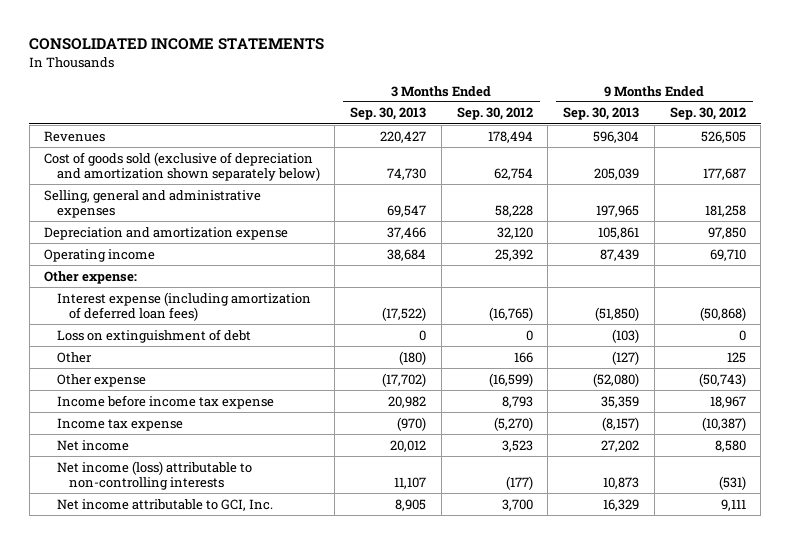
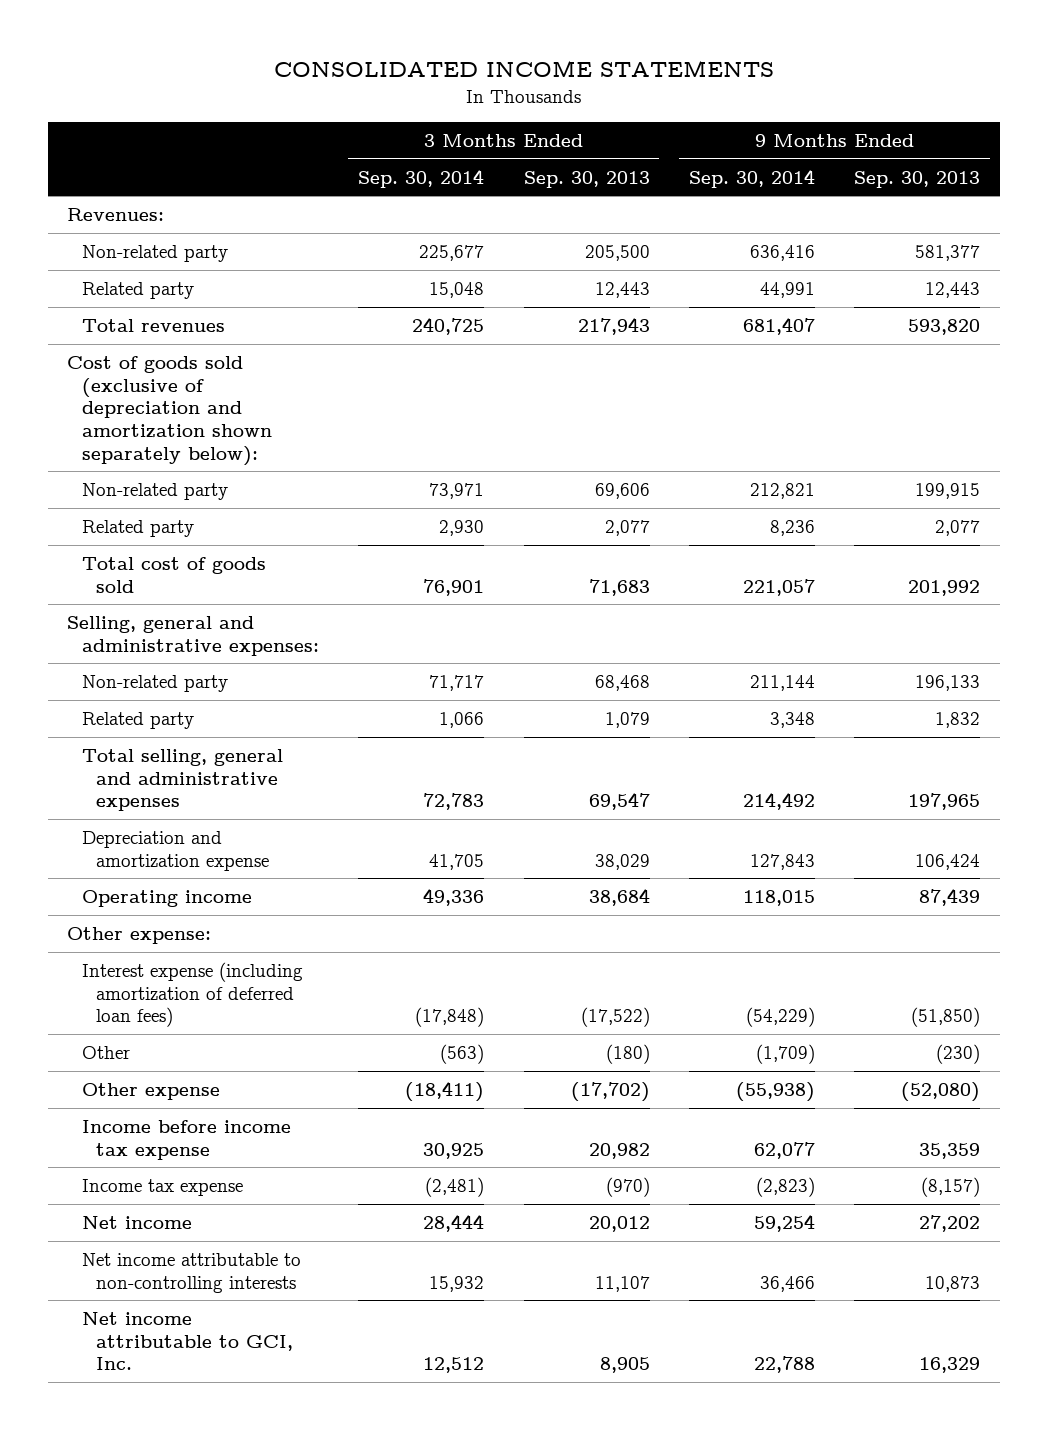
- | 3 Months Ended Sep. 30, 2013 | 3 Months Ended Sep. 30, 2012 | 9 Months Ended Sep. 30, 2013 | 9 Months Ended Sep. 30, 2012
+ | 3 Months Ended Sep. 30, 2014 | 3 Months Ended Sep. 30, 2013 | 9 Months Ended Sep. 30, 2014 | 9 Months Ended Sep. 30, 2013
- Revenues | 220,427 | 178,494 | 596,304 | 526,505
- Cost of goods sold (exclusive of depreciation and amortization shown separately below) | 74,730 | 62,754 | 205,039 | 177,687
- Selling, general and administrative expenses | 69,547 | 58,228 | 197,965 | 181,258
- Depreciation and amortization expense | 37,466 | 32,120 | 105,861 | 97,850
+ Revenues:
+ Non-related party | 225,677 | 205,500 | 636,416 | 581,377
+ Related party | 15,048 | 12,443 | 44,991 | 12,443
+ Total revenues | 240,725 | 217,943 | 681,407 | 593,820
+ Cost of goods sold (exclusive of depreciation and amortization shown separately below):
+ Non-related party | 73,971 | 69,606 | 212,821 | 199,915
+ Related party | 2,930 | 2,077 | 8,236 | 2,077
+ Total cost of goods sold | 76,901 | 71,683 | 221,057 | 201,992
+ Selling, general and administrative expenses:
+ Non-related party | 71,717 | 68,468 | 211,144 | 196,133
+ Related party | 1,066 | 1,079 | 3,348 | 1,832
+ Total selling, general and administrative expenses | 72,783 | 69,547 | 214,492 | 197,965
+ Depreciation and amortization expense | 41,705 | 38,029 | 127,843 | 106,424
- Loss on extinguishment of debt | 0 | 0 | (103) | 0
- Other | (180) | 166 | (127) | 125
+ Other | (563) | (180) | (1,709) | (230)
- Net income (loss) attributable to non-controlling interests | 11,107 | (177) | 10,873 | (531)
+ Net income attributable to non-controlling interests | 15,932 | 11,107 | 36,466 | 10,873

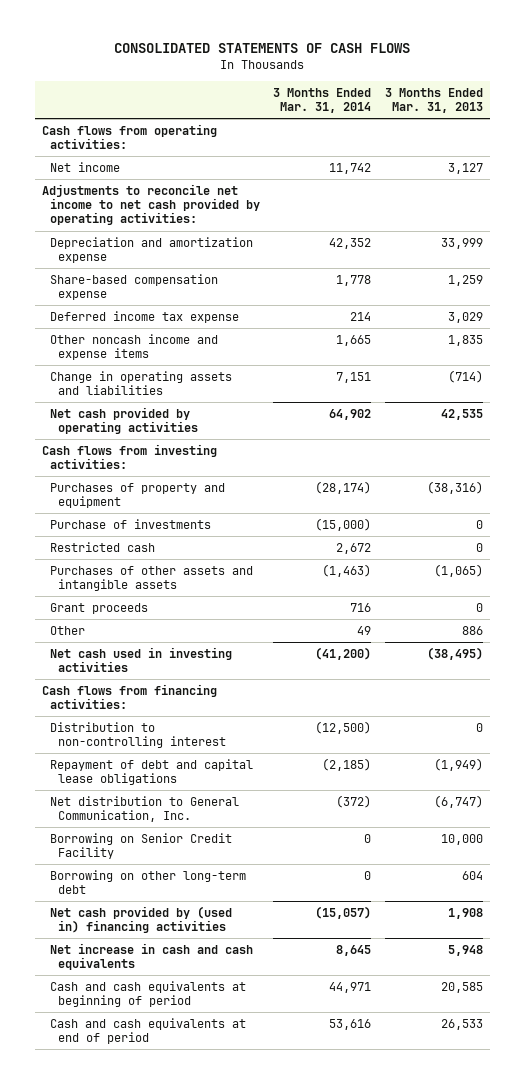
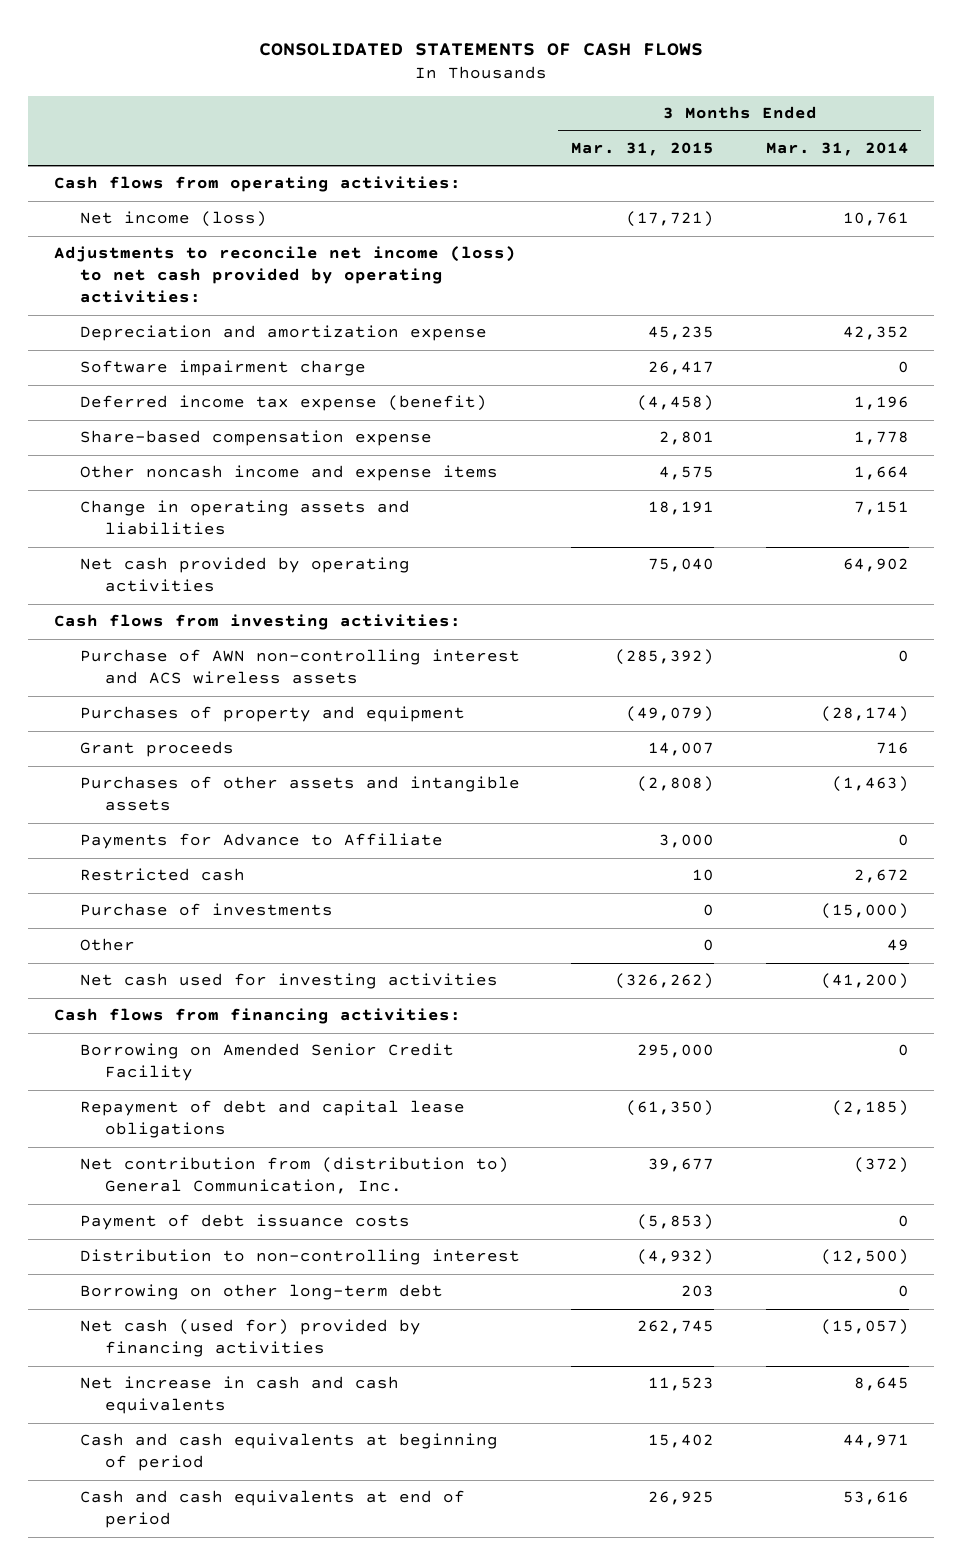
- | 3 Months Ended Mar. 31, 2014 | 3 Months Ended Mar. 31, 2013
+ | 3 Months Ended Mar. 31, 2015 | 3 Months Ended Mar. 31, 2014
- Net income | 11,742 | 3,127
- Adjustments to reconcile net income to net cash provided by operating activities:
+ Net income (loss) | (17,721) | 10,761
+ Adjustments to reconcile net income (loss) to net cash provided by operating activities:
+ Software impairment charge | 26,417 | 0
+ Deferred income tax expense (benefit) | (4,458) | 1,196
- Deferred income tax expense | 214 | 3,029
- Other noncash income and expense items | 1,665 | 1,835
+ Other noncash income and expense items | 4,575 | 1,664
+ Purchase of AWN non-controlling interest and ACS wireless assets | (285,392) | 0
moved down: Purchases of other assets and intangible assets | (2,808) | (1,463)
+ Payments for Advance to Affiliate | 3,000 | 0
moved down: Restricted cash | 10 | 2,672
moved down: Purchase of investments | 0 | (15,000)
- Net cash used in investing activities | (41,200) | (38,495)
+ Net cash used for investing activities | (326,262) | (41,200)
+ Borrowing on Amended Senior Credit Facility | 295,000 | 0
- Net distribution to General Communication, Inc. | (372) | (6,747)
- Borrowing on Senior Credit Facility | 0 | 10,000
+ Net contribution from (distribution to) General Communication, Inc. | 39,677 | (372)
+ Payment of debt issuance costs | (5,853) | 0
moved down: Distribution to non-controlling interest | (4,932) | (12,500)
- Net cash provided by (used in) financing activities | (15,057) | 1,908
+ Net cash (used for) provided by financing activities | 262,745 | (15,057)

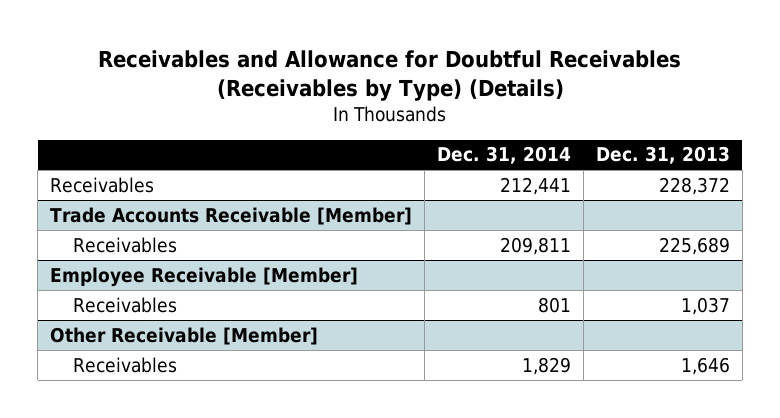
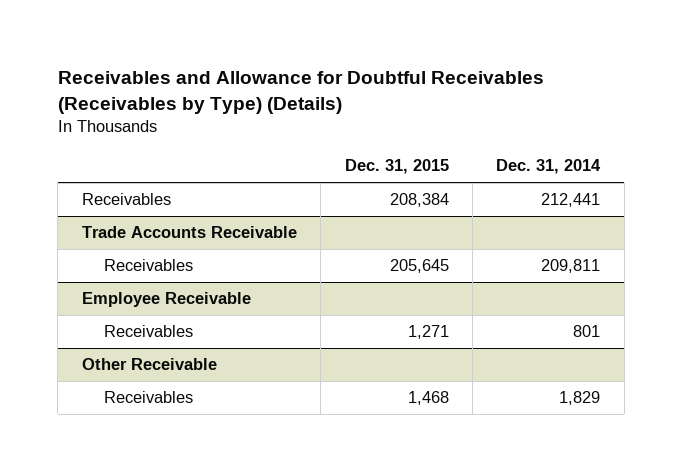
- | Dec. 31, 2014 | Dec. 31, 2013
+ | Dec. 31, 2015 | Dec. 31, 2014
- Trade Accounts Receivable [Member]
+ Trade Accounts Receivable
- Employee Receivable [Member]
+ Employee Receivable
- Other Receivable [Member]
+ Other Receivable

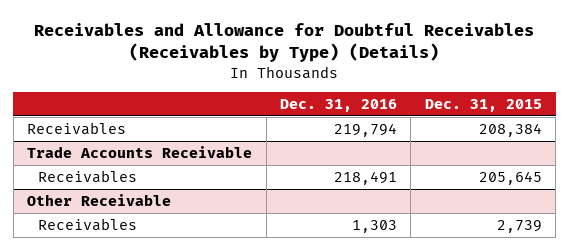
- | Dec. 31, 2015 | Dec. 31, 2014
+ | Dec. 31, 2016 | Dec. 31, 2015
- Employee Receivable
- Receivables | 1,271 | 801
@ Other Receivable
- Receivables | 1,468 | 1,829
+ Receivables | 1,303 | 2,739

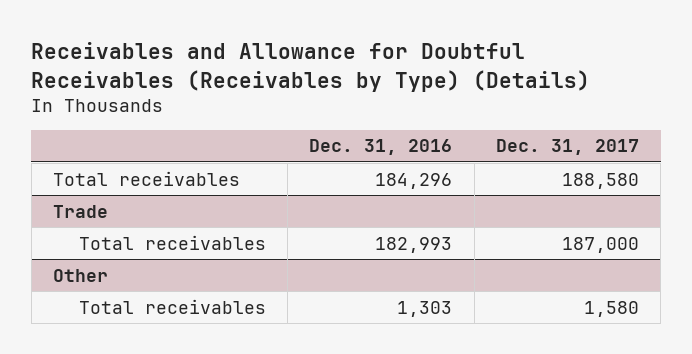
- | Dec. 31, 2016 | Dec. 31, 2015
+ | Dec. 31, 2016 | Dec. 31, 2017
- Receivables | 219,794 | 208,384
- Trade Accounts Receivable
- Receivables | 218,491 | 205,645
- Other Receivable
- Receivables | 1,303 | 2,739
+ Total receivables | 184,296 | 188,580
+ Trade
+ Total receivables | 182,993 | 187,000
+ Other
+ Total receivables | 1,303 | 1,580

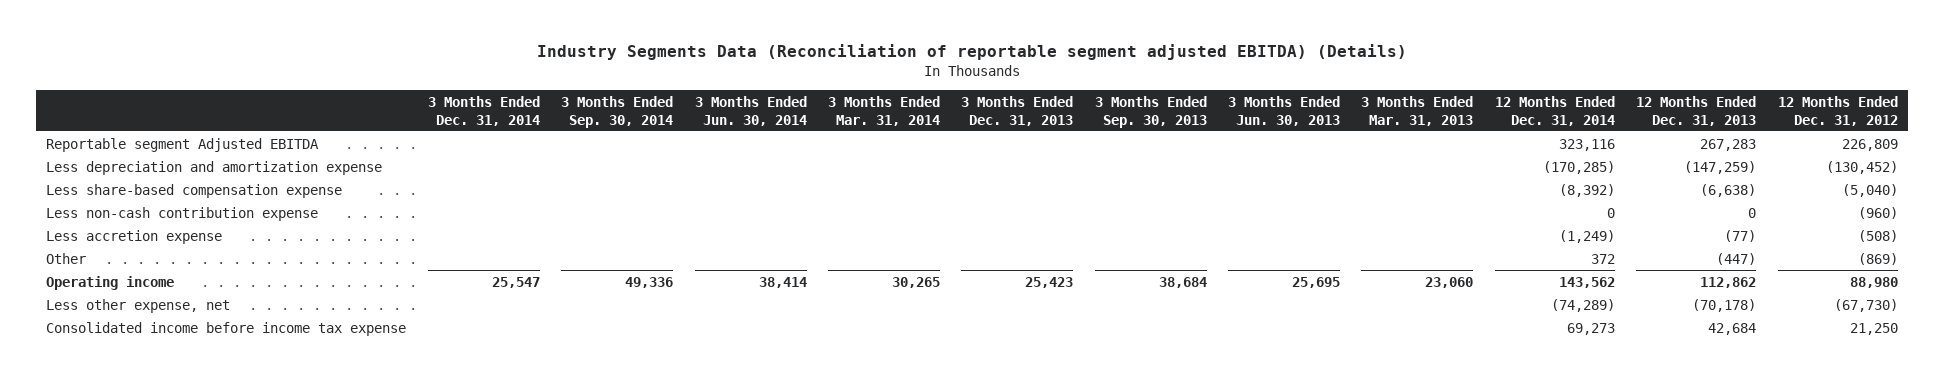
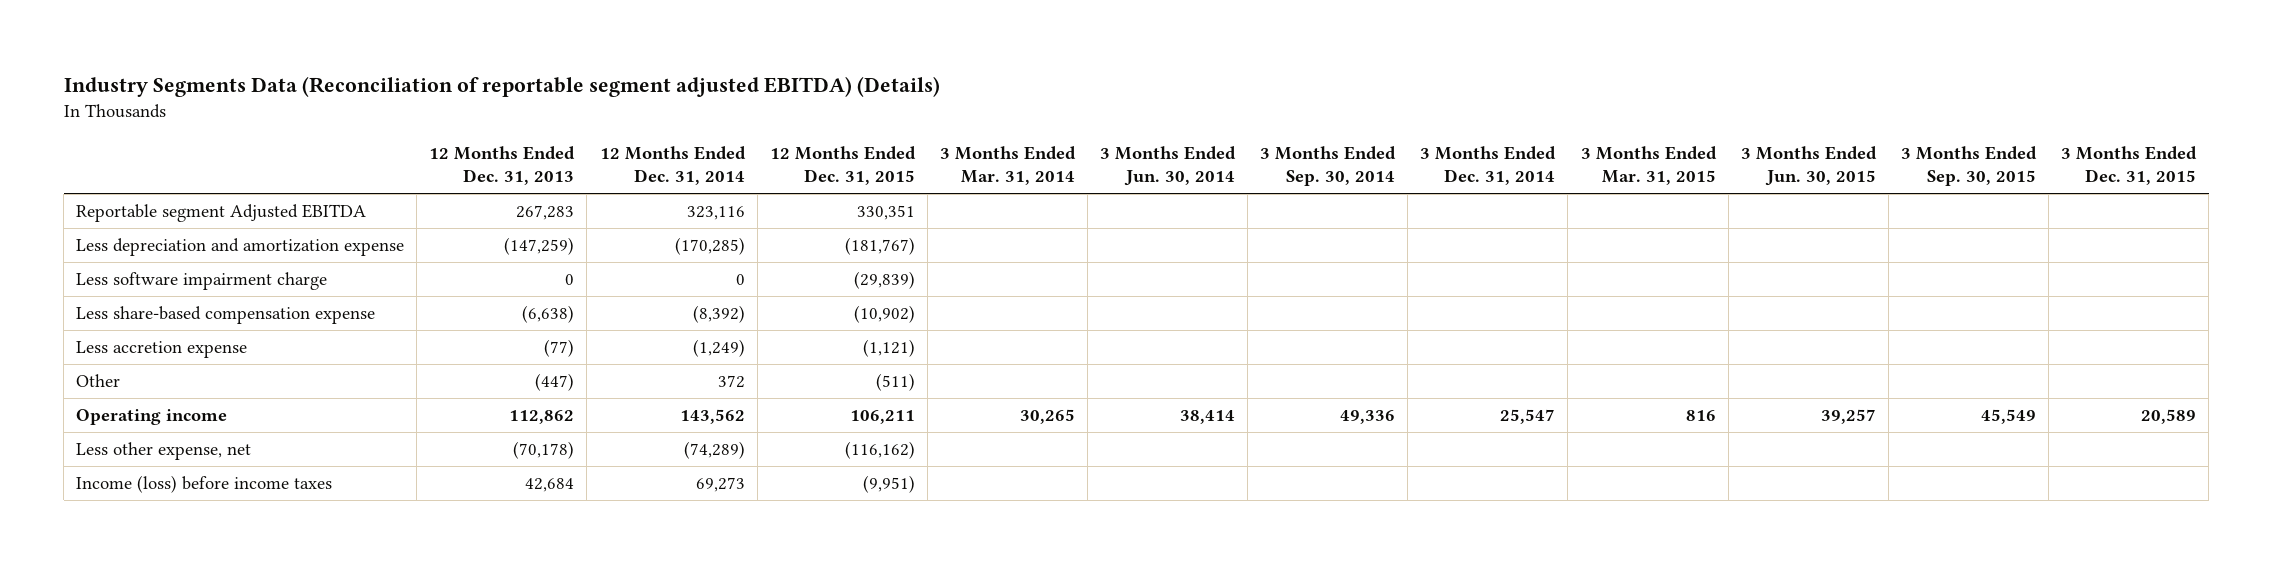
- | 3 Months Ended Dec. 31, 2014 | 3 Months Ended Sep. 30, 2014 | 3 Months Ended Jun. 30, 2014 | 3 Months Ended Mar. 31, 2014 | 3 Months Ended Dec. 31, 2013 | 3 Months Ended Sep. 30, 2013 | 3 Months Ended Jun. 30, 2013 | 3 Months Ended Mar. 31, 2013 | 12 Months Ended Dec. 31, 2014 | 12 Months Ended Dec. 31, 2013 | 12 Months Ended Dec. 31, 2012
+ | 12 Months Ended Dec. 31, 2013 | 12 Months Ended Dec. 31, 2014 | 12 Months Ended Dec. 31, 2015 | 3 Months Ended Mar. 31, 2014 | 3 Months Ended Jun. 30, 2014 | 3 Months Ended Sep. 30, 2014 | 3 Months Ended Dec. 31, 2014 | 3 Months Ended Mar. 31, 2015 | 3 Months Ended Jun. 30, 2015 | 3 Months Ended Sep. 30, 2015 | 3 Months Ended Dec. 31, 2015
+ Less software impairment charge | 0 | 0 | (29,839) | | | | | | | |
- Less non-cash contribution expense | | | | | | | | | 0 | 0 | (960)
- Consolidated income before income tax expense | | | | | | | | | 69,273 | 42,684 | 21,250
+ Income (loss) before income taxes | 42,684 | 69,273 | (9,951) | | | | | | | |

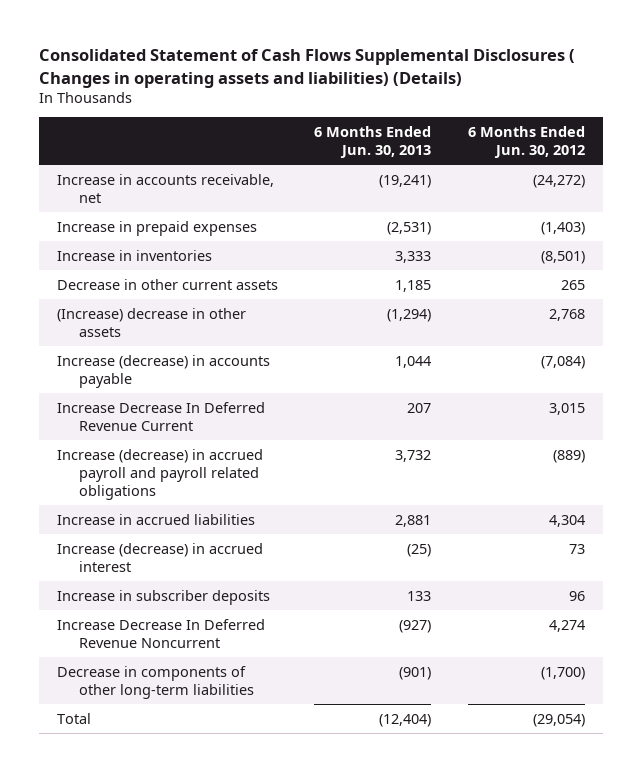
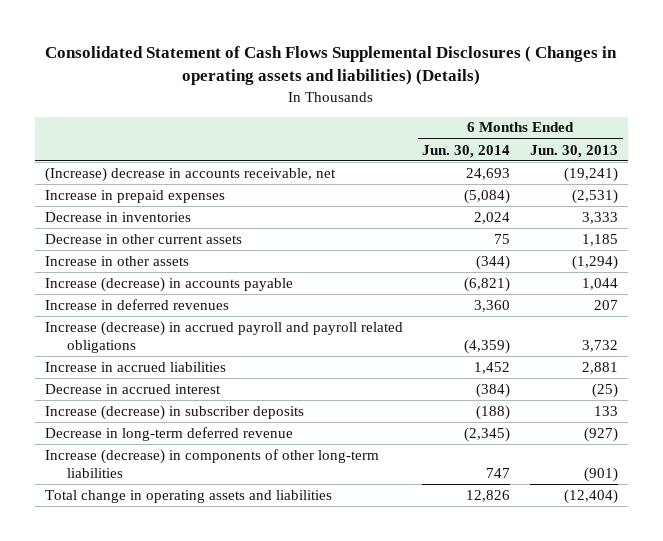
- | 6 Months Ended Jun. 30, 2013 | 6 Months Ended Jun. 30, 2012
+ | 6 Months Ended Jun. 30, 2014 | 6 Months Ended Jun. 30, 2013
- Increase in accounts receivable, net | (19,241) | (24,272)
+ (Increase) decrease in accounts receivable, net | 24,693 | (19,241)
- Increase in inventories | 3,333 | (8,501)
+ Decrease in inventories | 2,024 | 3,333
- (Increase) decrease in other assets | (1,294) | 2,768
+ Increase in other assets | (344) | (1,294)
- Increase Decrease In Deferred Revenue Current | 207 | 3,015
+ Increase in deferred revenues | 3,360 | 207
- Increase (decrease) in accrued interest | (25) | 73
- Increase in subscriber deposits | 133 | 96
- Increase Decrease In Deferred Revenue Noncurrent | (927) | 4,274
- Decrease in components of other long-term liabilities | (901) | (1,700)
- Total | (12,404) | (29,054)
+ Decrease in accrued interest | (384) | (25)
+ Increase (decrease) in subscriber deposits | (188) | 133
+ Decrease in long-term deferred revenue | (2,345) | (927)
+ Increase (decrease) in components of other long-term liabilities | 747 | (901)
+ Total change in operating assets and liabilities | 12,826 | (12,404)

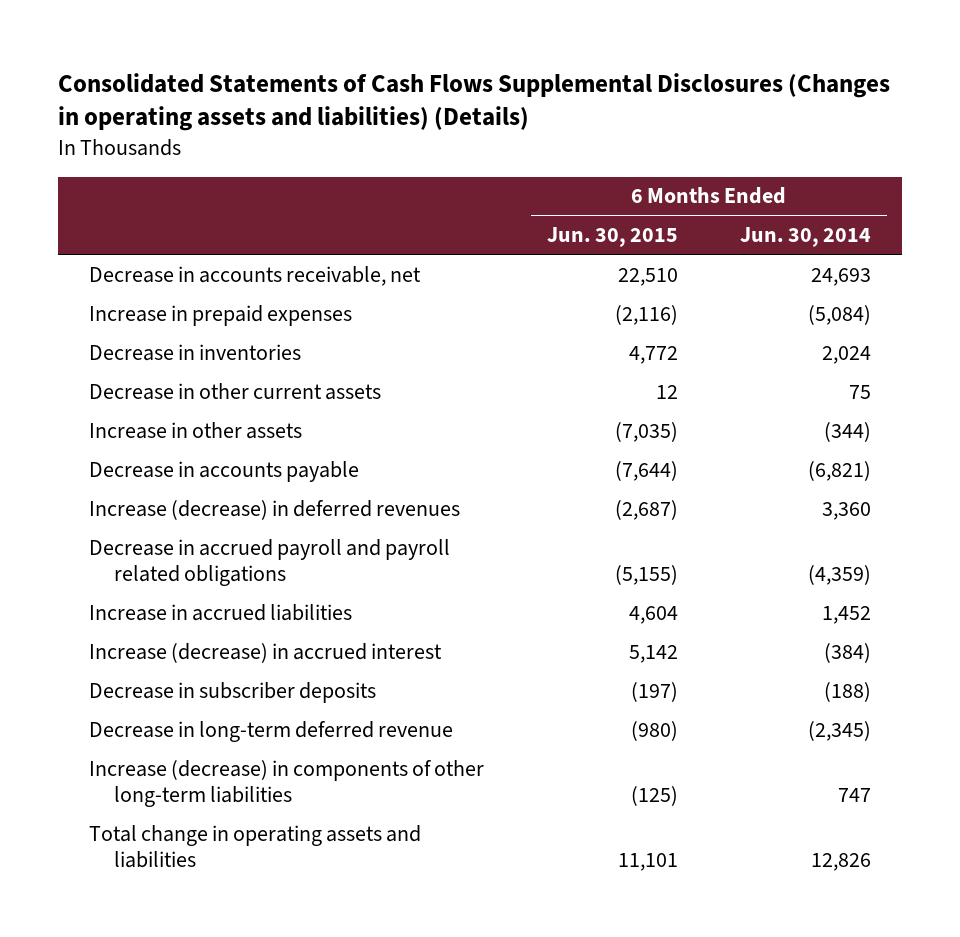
- Consolidated Statement of Cash Flows Supplemental Disclosures ( Changes in operating assets and liabilities) (Details)
+ Consolidated Statements of Cash Flows Supplemental Disclosures (Changes in operating assets and liabilities) (Details)
- | 6 Months Ended Jun. 30, 2014 | 6 Months Ended Jun. 30, 2013
+ | 6 Months Ended Jun. 30, 2015 | 6 Months Ended Jun. 30, 2014
- (Increase) decrease in accounts receivable, net | 24,693 | (19,241)
+ Decrease in accounts receivable, net | 22,510 | 24,693
- Increase (decrease) in accounts payable | (6,821) | 1,044
- Increase in deferred revenues | 3,360 | 207
- Increase (decrease) in accrued payroll and payroll related obligations | (4,359) | 3,732
+ Decrease in accounts payable | (7,644) | (6,821)
+ Increase (decrease) in deferred revenues | (2,687) | 3,360
+ Decrease in accrued payroll and payroll related obligations | (5,155) | (4,359)
- Decrease in accrued interest | (384) | (25)
- Increase (decrease) in subscriber deposits | (188) | 133
+ Increase (decrease) in accrued interest | 5,142 | (384)
+ Decrease in subscriber deposits | (197) | (188)

